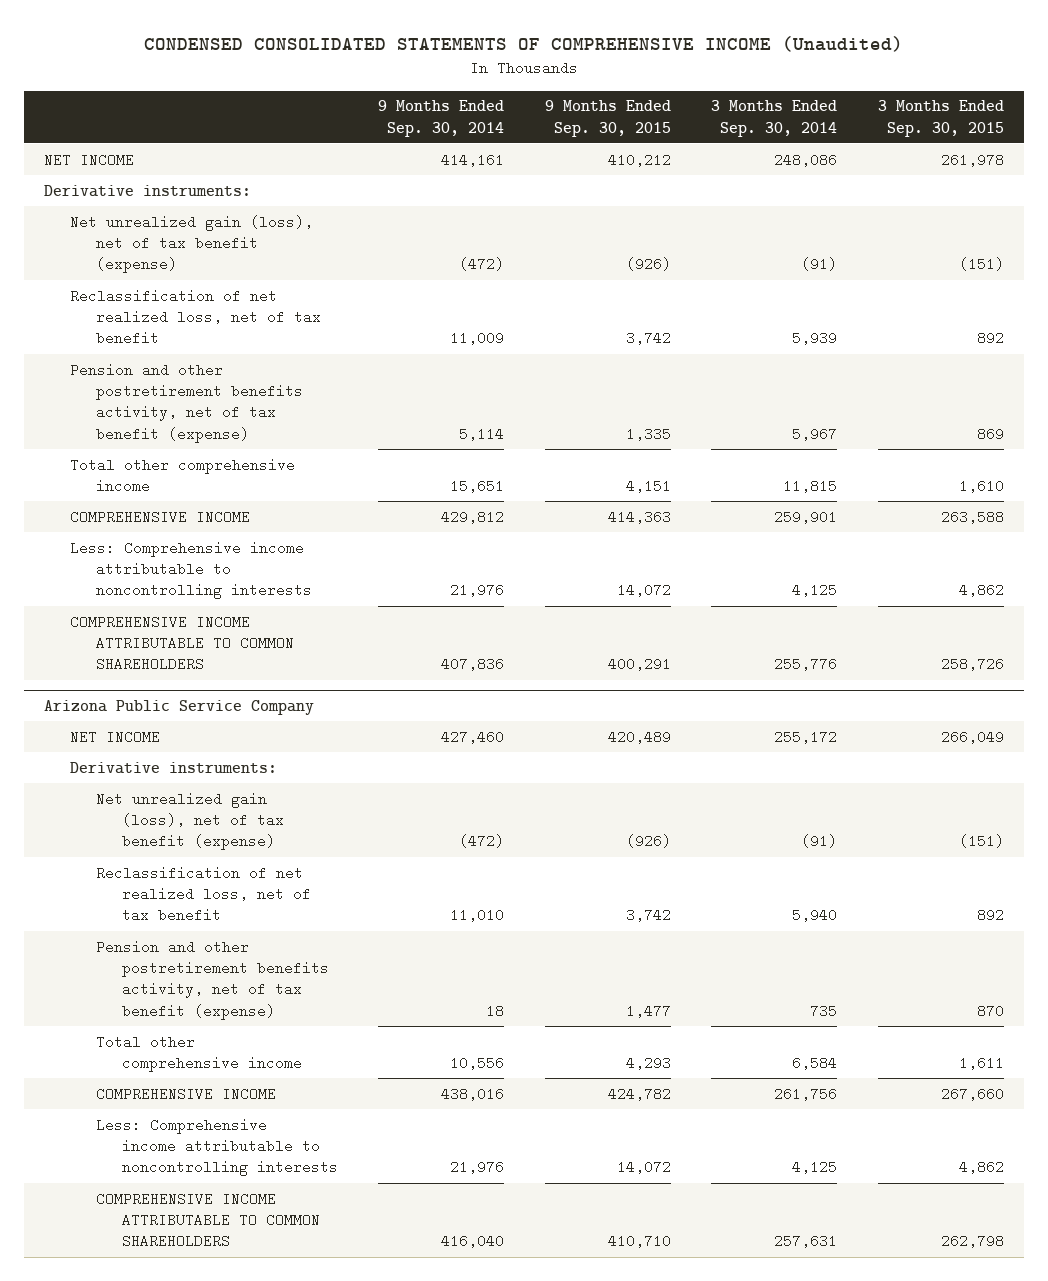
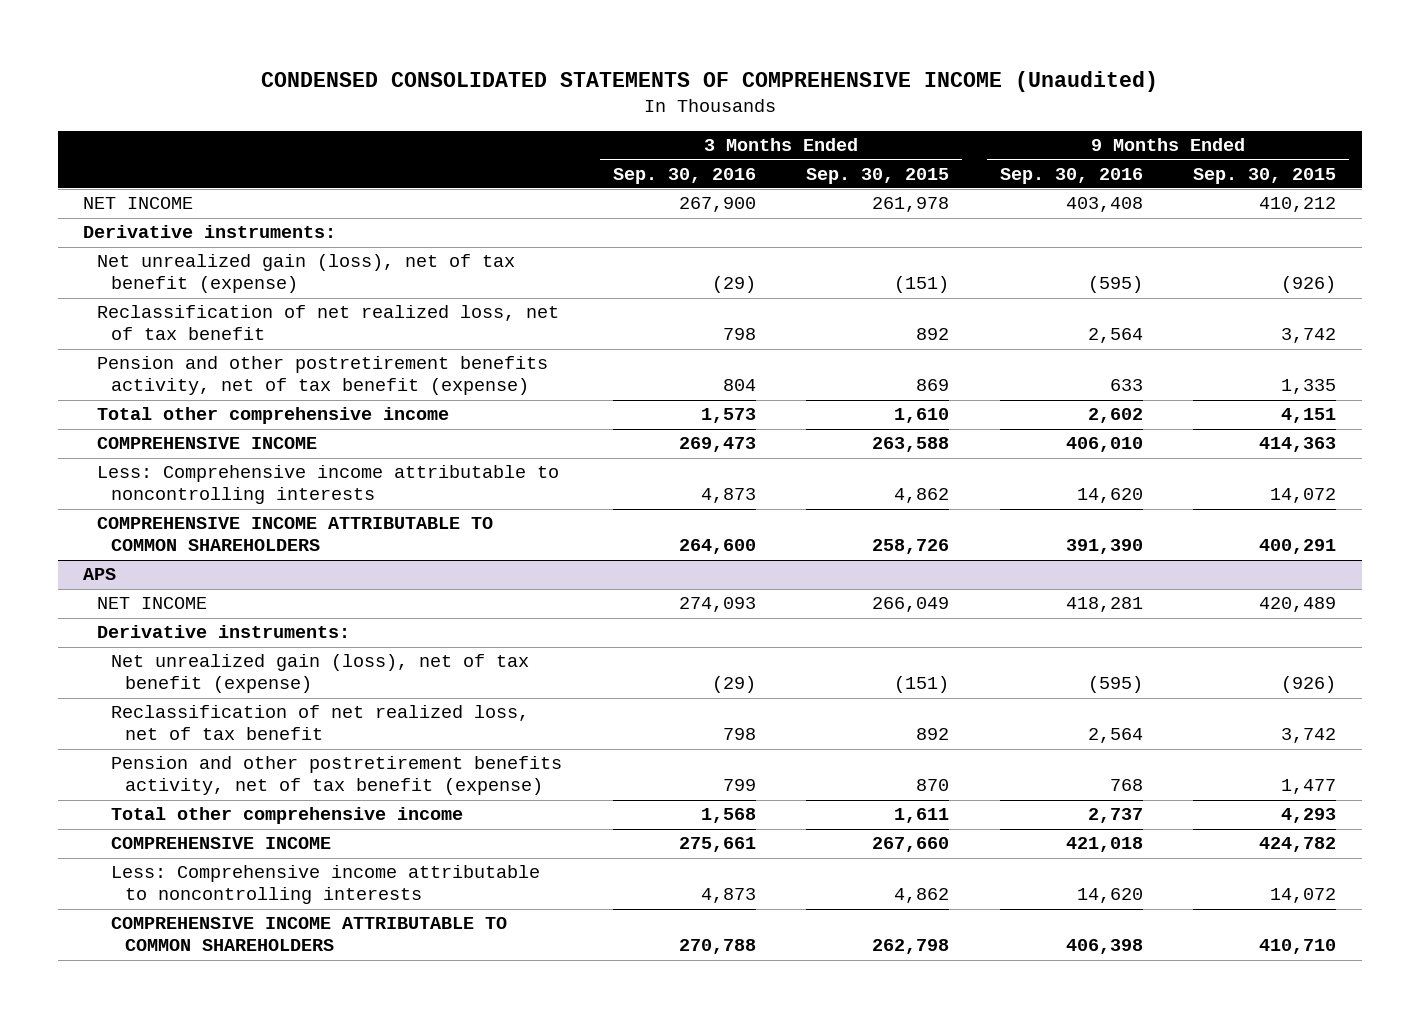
- | 9 Months Ended Sep. 30, 2014 | 9 Months Ended Sep. 30, 2015 | 3 Months Ended Sep. 30, 2014 | 3 Months Ended Sep. 30, 2015
+ | 3 Months Ended Sep. 30, 2016 | 3 Months Ended Sep. 30, 2015 | 9 Months Ended Sep. 30, 2016 | 9 Months Ended Sep. 30, 2015
- Arizona Public Service Company
+ APS

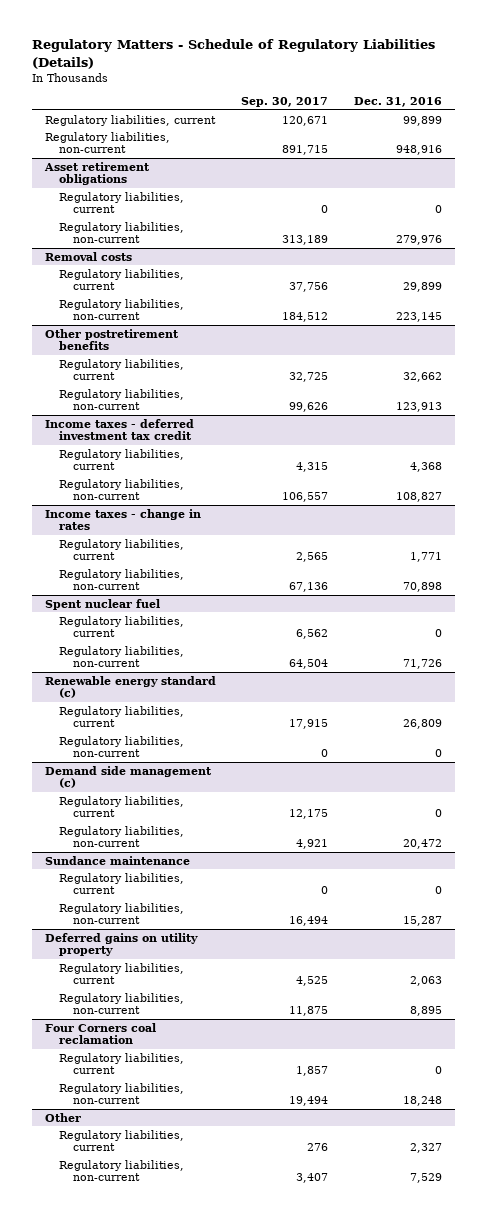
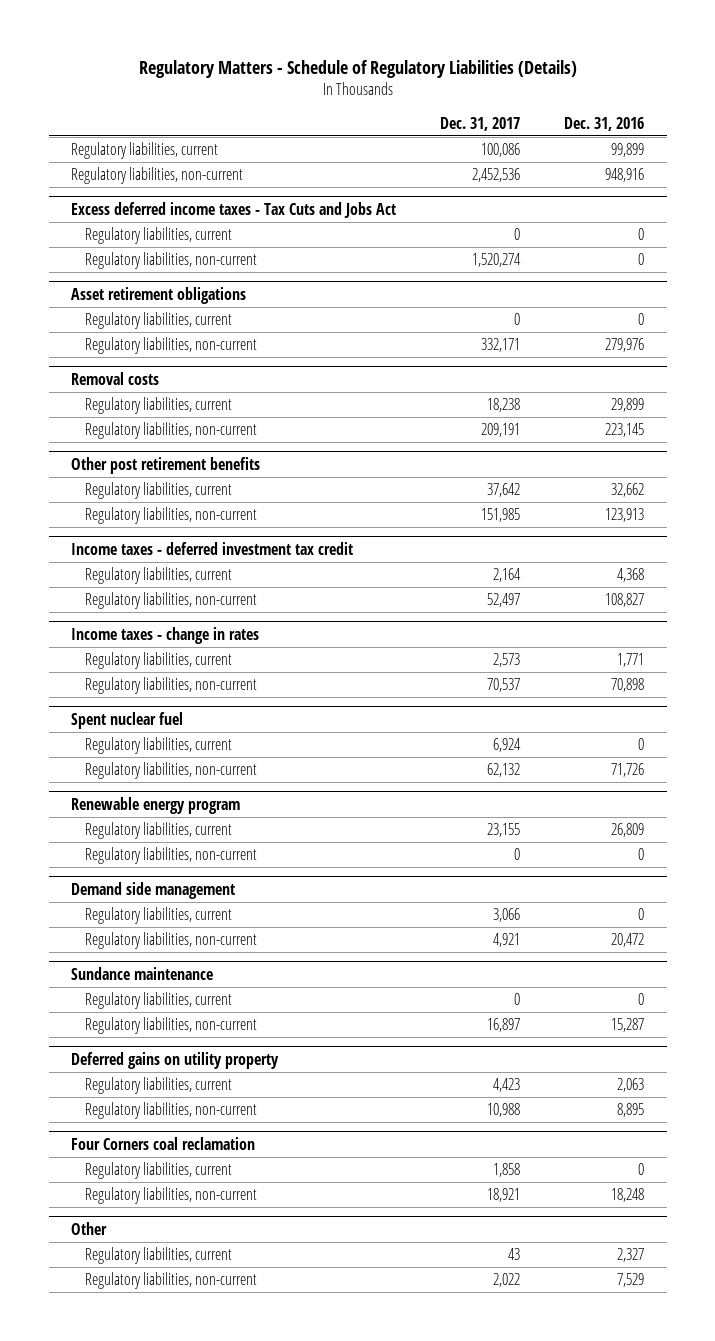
- | Sep. 30, 2017 | Dec. 31, 2016
+ | Dec. 31, 2017 | Dec. 31, 2016
+ Excess deferred income taxes - Tax Cuts and Jobs Act
+ Regulatory liabilities, current | 0 | 0
+ Regulatory liabilities, non-current | 1,520,274 | 0
- Other postretirement benefits
+ Other post retirement benefits
- Renewable energy standard (c)
+ Renewable energy program
- Demand side management (c)
+ Demand side management

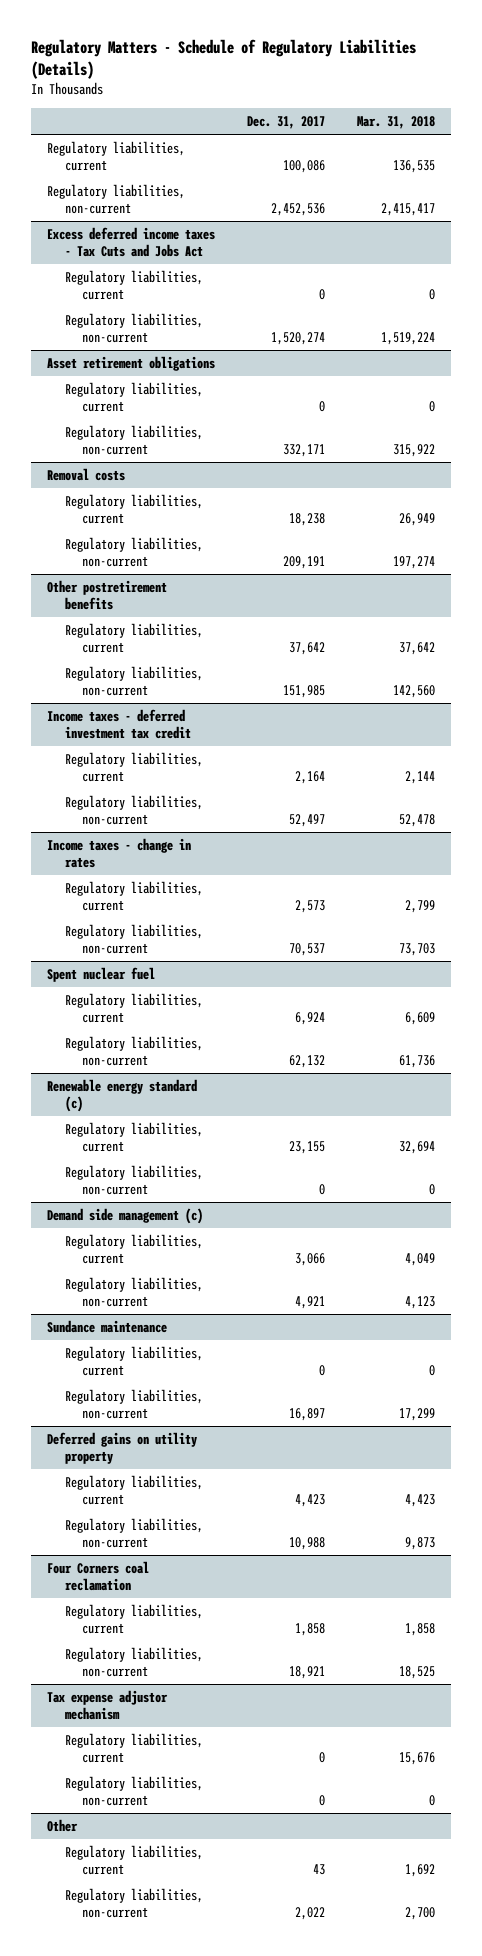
- | Dec. 31, 2017 | Dec. 31, 2016
+ | Dec. 31, 2017 | Mar. 31, 2018
- Other post retirement benefits
+ Other postretirement benefits
- Renewable energy program
+ Renewable energy standard (c)
- Demand side management
+ Demand side management (c)
+ Tax expense adjustor mechanism
+ Regulatory liabilities, current | 0 | 15,676
+ Regulatory liabilities, non-current | 0 | 0

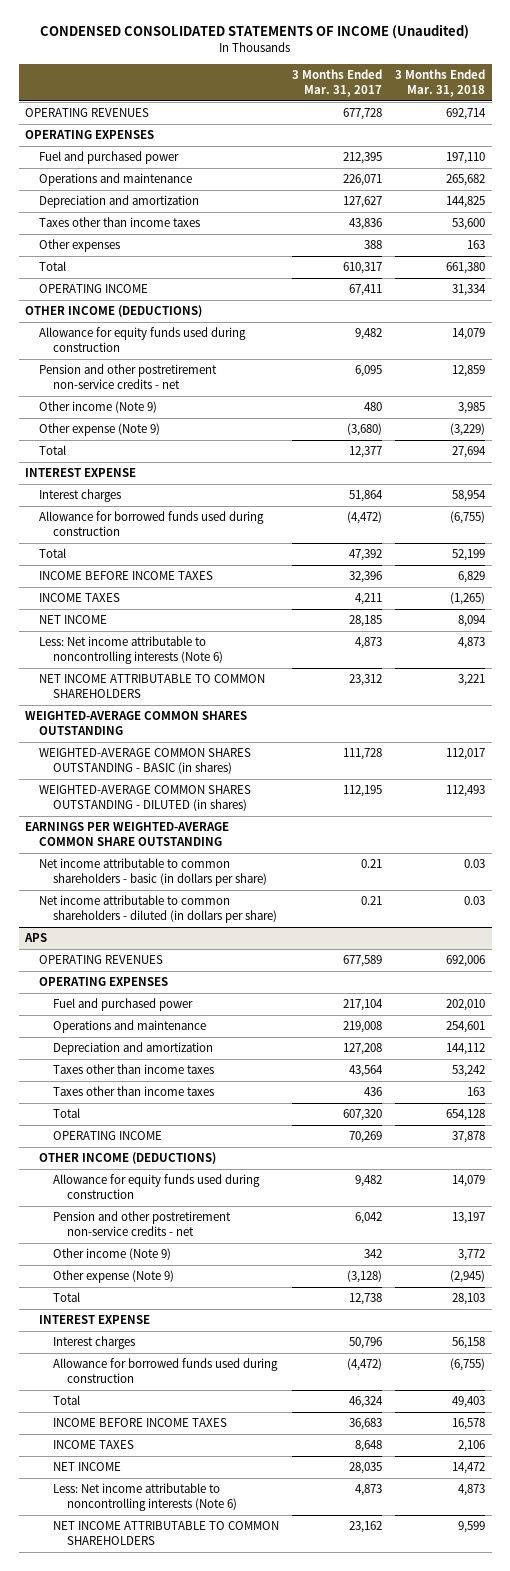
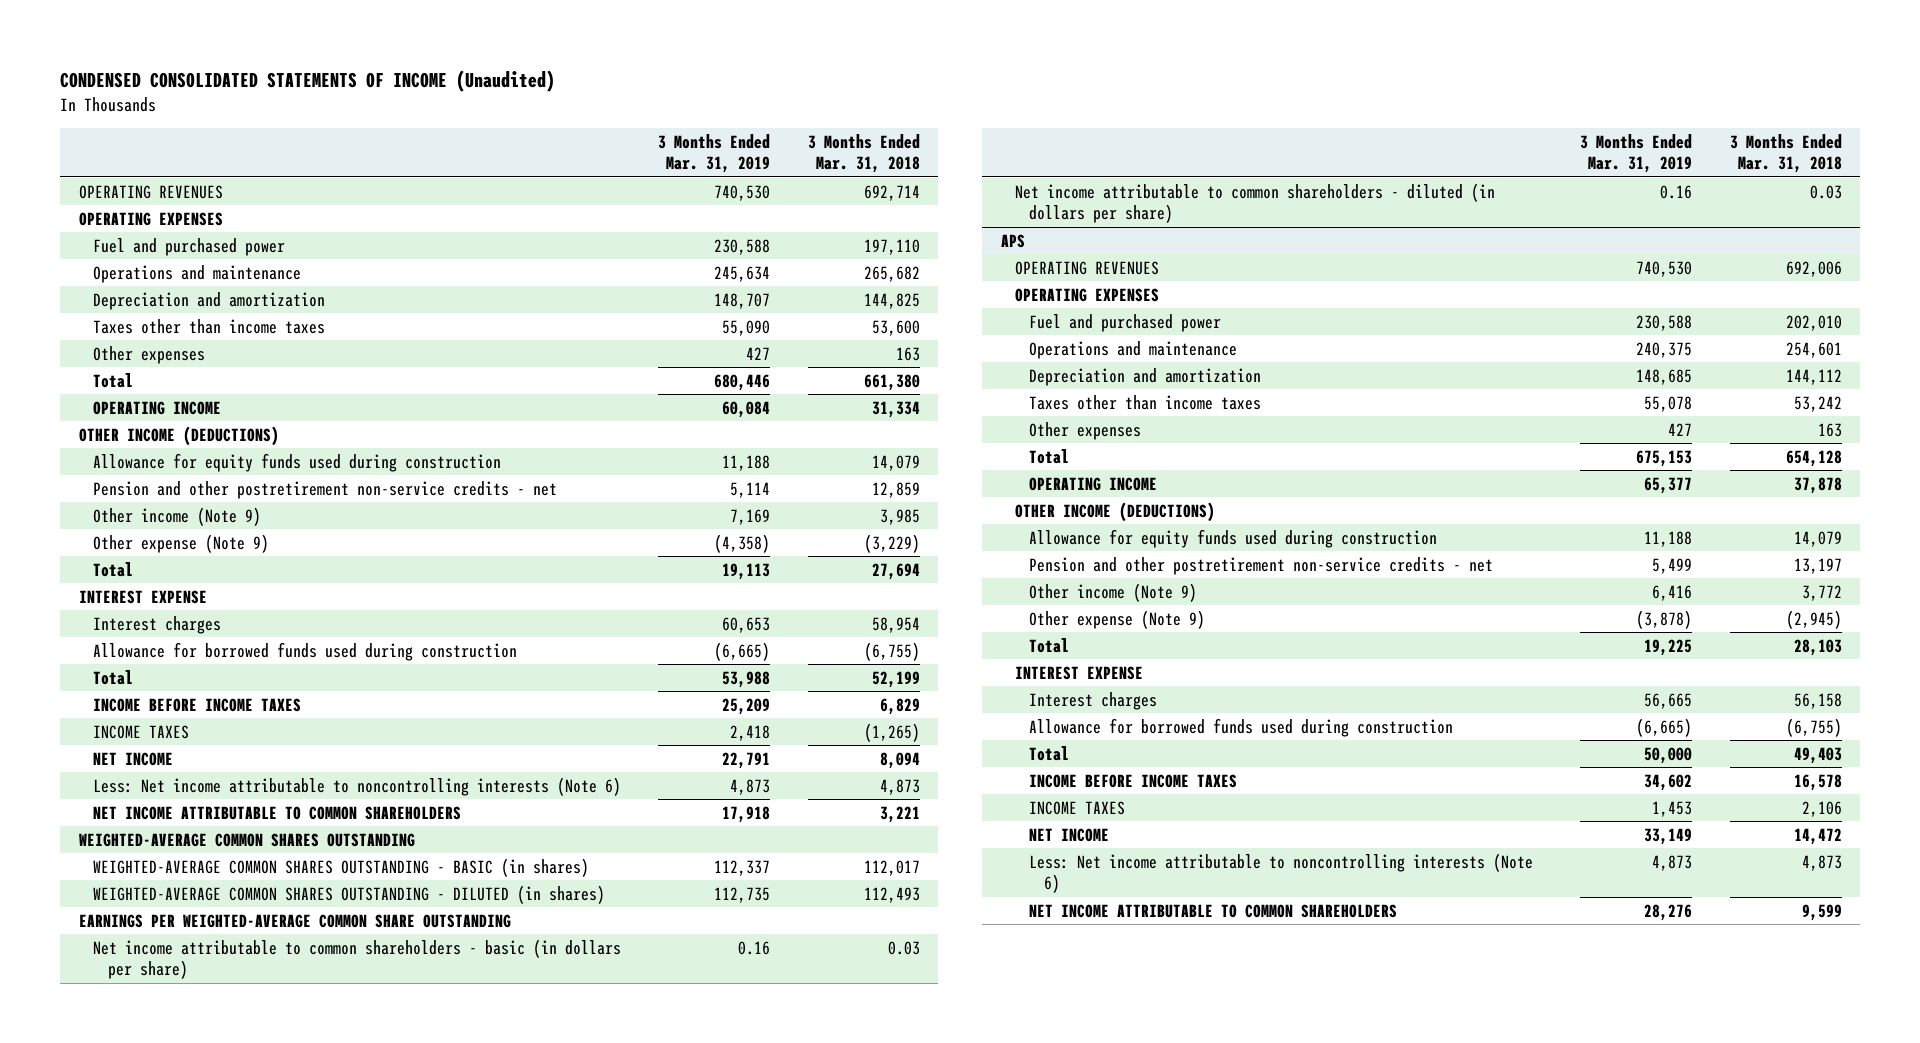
- | 3 Months Ended Mar. 31, 2017 | 3 Months Ended Mar. 31, 2018
+ | 3 Months Ended Mar. 31, 2019 | 3 Months Ended Mar. 31, 2018
@ APS
- Taxes other than income taxes | 436 | 163
+ Other expenses | 427 | 163

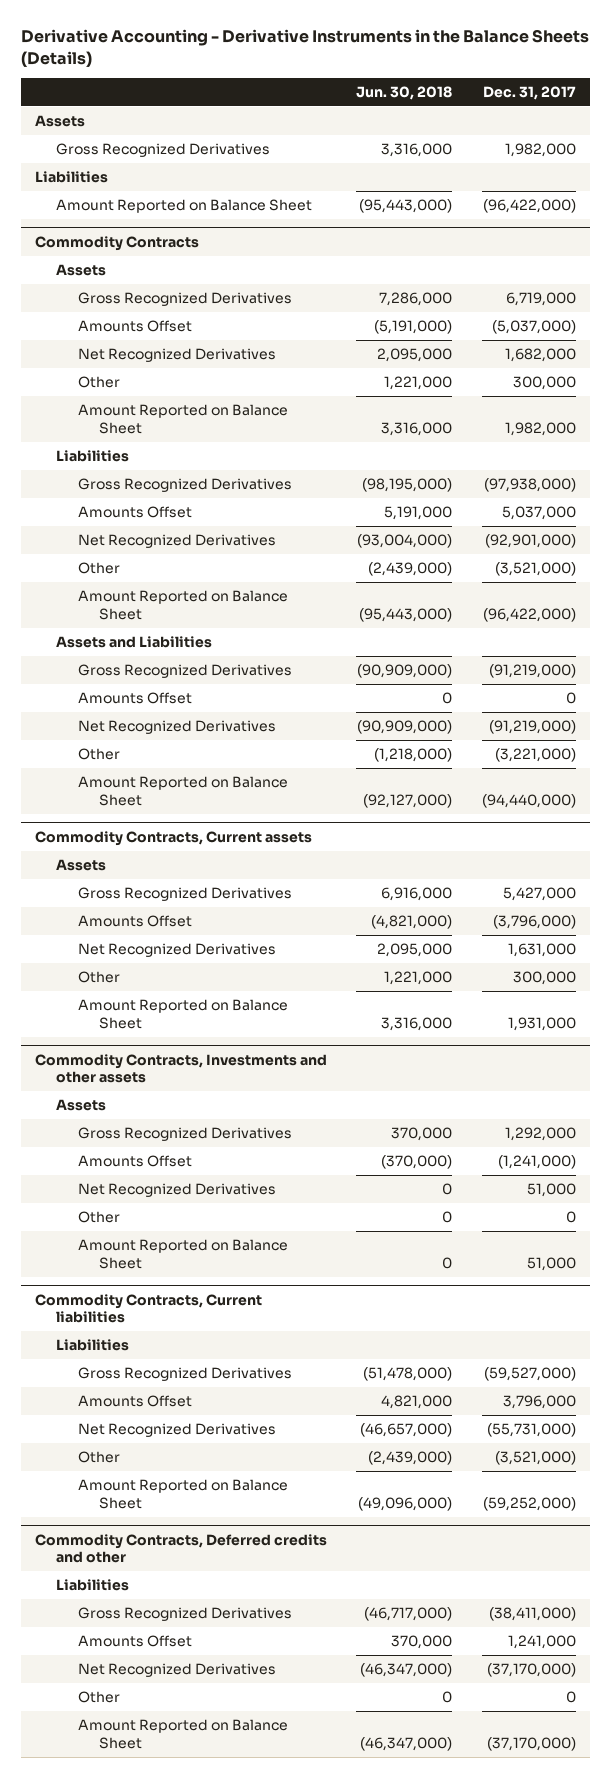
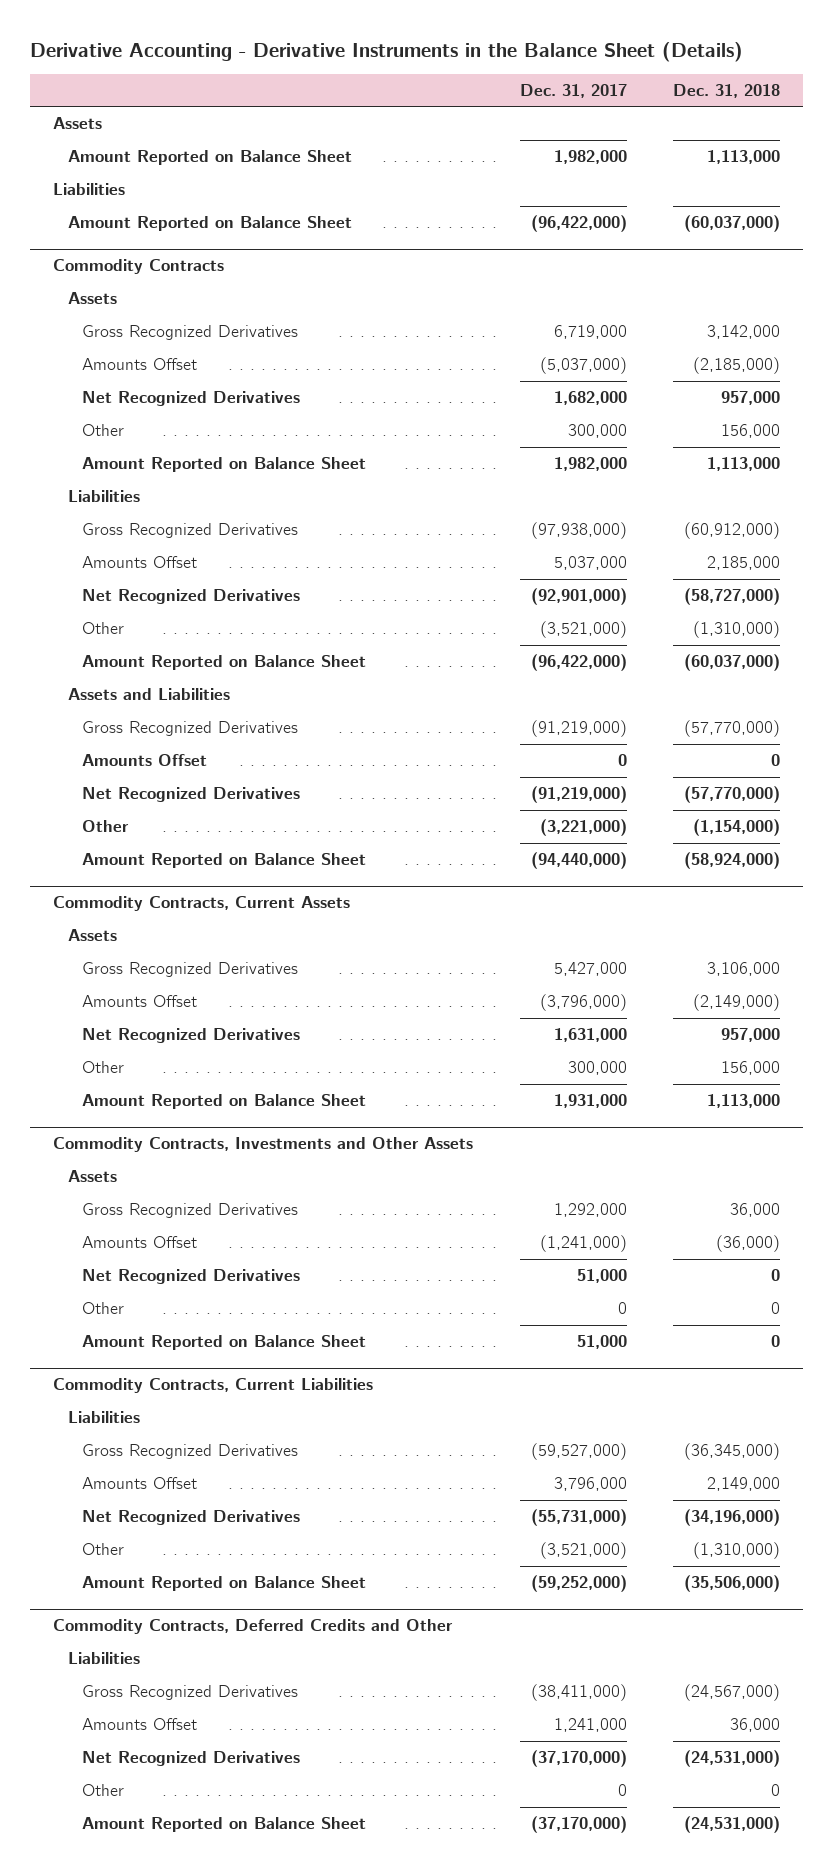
- Derivative Accounting - Derivative Instruments in the Balance Sheets (Details)
+ Derivative Accounting - Derivative Instruments in the Balance Sheet (Details)
- | Jun. 30, 2018 | Dec. 31, 2017
+ | Dec. 31, 2017 | Dec. 31, 2018
- Gross Recognized Derivatives | 3,316,000 | 1,982,000
+ Amount Reported on Balance Sheet | 1,982,000 | 1,113,000
- Commodity Contracts, Current assets
+ Commodity Contracts, Current Assets
- Commodity Contracts, Investments and other assets
+ Commodity Contracts, Investments and Other Assets
- Commodity Contracts, Current liabilities
+ Commodity Contracts, Current Liabilities
- Commodity Contracts, Deferred credits and other
+ Commodity Contracts, Deferred Credits and Other

